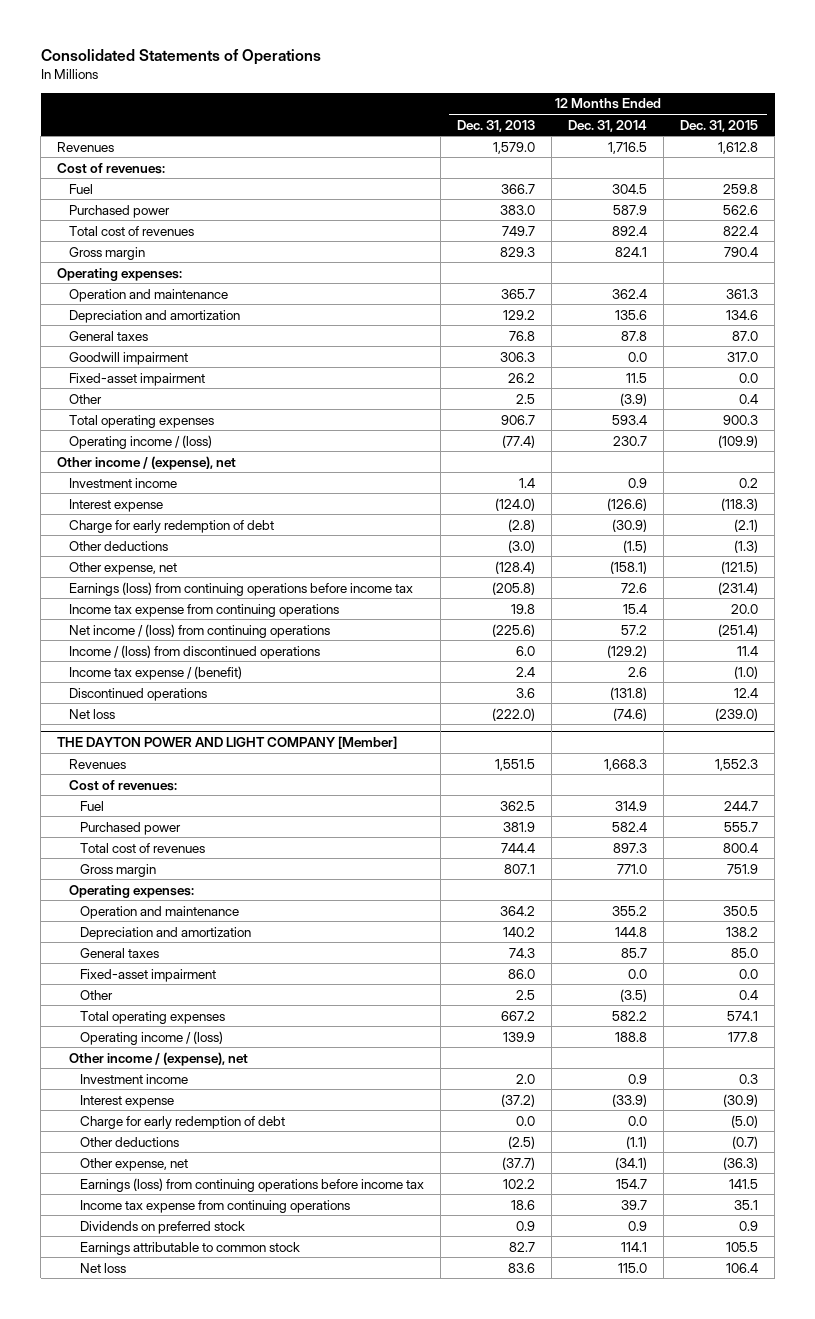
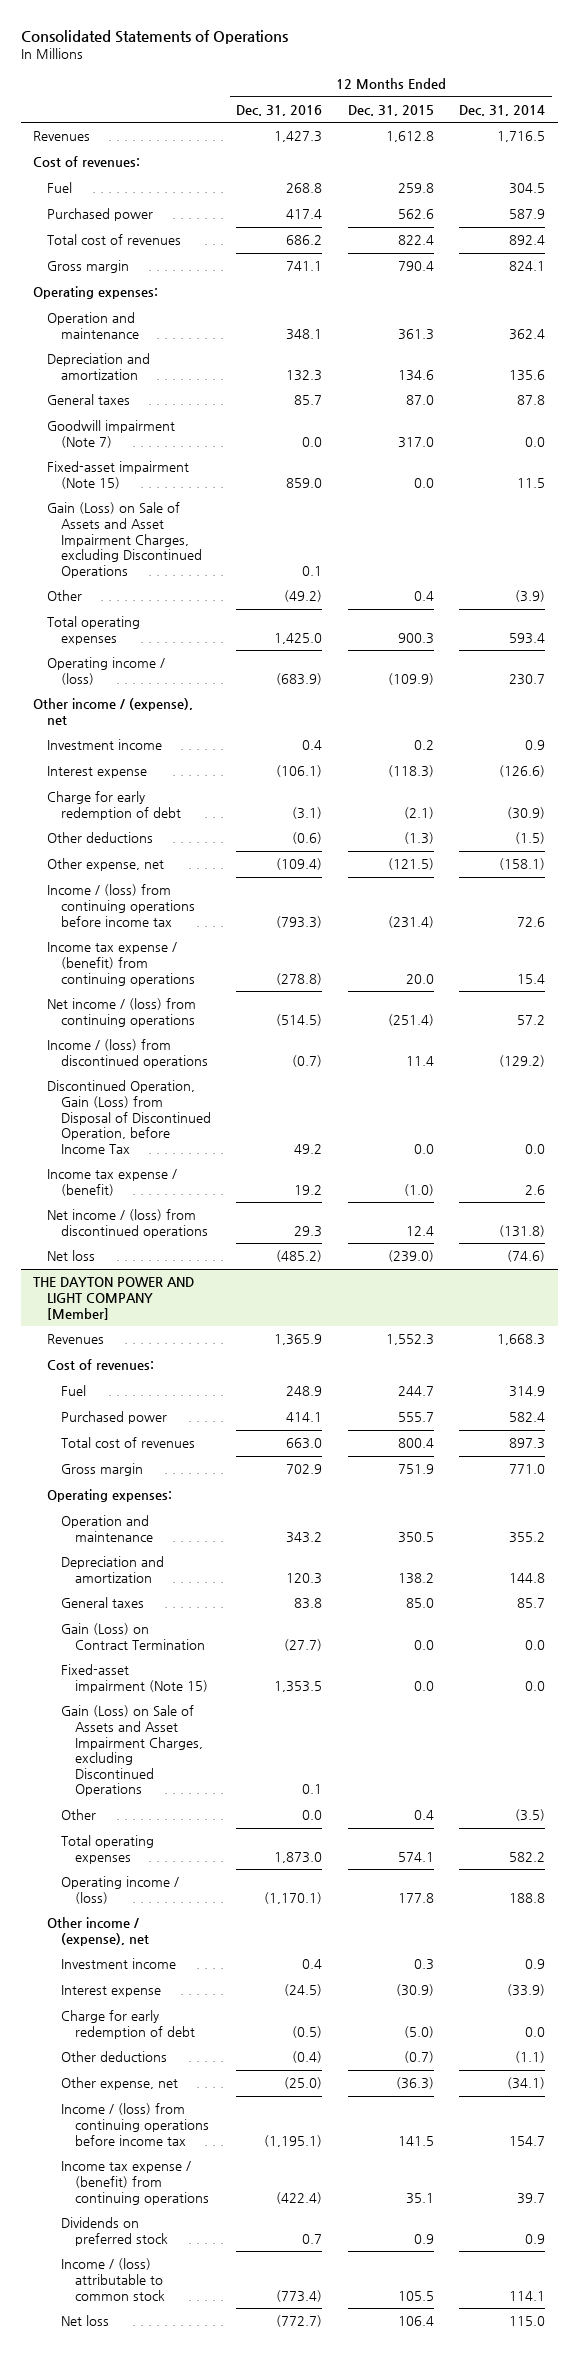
- | 12 Months Ended Dec. 31, 2013 | 12 Months Ended Dec. 31, 2014 | 12 Months Ended Dec. 31, 2015
+ | 12 Months Ended Dec. 31, 2016 | 12 Months Ended Dec. 31, 2015 | 12 Months Ended Dec. 31, 2014
- Goodwill impairment | 306.3 | 0.0 | 317.0
- Fixed-asset impairment | 26.2 | 11.5 | 0.0
+ Goodwill impairment (Note 7) | 0.0 | 317.0 | 0.0
+ Fixed-asset impairment (Note 15) | 859.0 | 0.0 | 11.5
+ Gain (Loss) on Sale of Assets and Asset Impairment Charges, excluding Discontinued Operations | 0.1 | |
- Earnings (loss) from continuing operations before income tax | (205.8) | 72.6 | (231.4)
- Income tax expense from continuing operations | 19.8 | 15.4 | 20.0
+ Income / (loss) from continuing operations before income tax | (793.3) | (231.4) | 72.6
+ Income tax expense / (benefit) from continuing operations | (278.8) | 20.0 | 15.4
+ Discontinued Operation, Gain (Loss) from Disposal of Discontinued Operation, before Income Tax | 49.2 | 0.0 | 0.0
- Discontinued operations | 3.6 | (131.8) | 12.4
+ Net income / (loss) from discontinued operations | 29.3 | 12.4 | (131.8)
@ THE DAYTON POWER AND LIGHT COMPANY [Member]
- Fixed-asset impairment | 86.0 | 0.0 | 0.0
+ Gain (Loss) on Contract Termination | (27.7) | 0.0 | 0.0
+ Fixed-asset impairment (Note 15) | 1,353.5 | 0.0 | 0.0
+ Gain (Loss) on Sale of Assets and Asset Impairment Charges, excluding Discontinued Operations | 0.1 | |
- Earnings (loss) from continuing operations before income tax | 102.2 | 154.7 | 141.5
- Income tax expense from continuing operations | 18.6 | 39.7 | 35.1
+ Income / (loss) from continuing operations before income tax | (1,195.1) | 141.5 | 154.7
+ Income tax expense / (benefit) from continuing operations | (422.4) | 35.1 | 39.7
- Earnings attributable to common stock | 82.7 | 114.1 | 105.5
+ Income / (loss) attributable to common stock | (773.4) | 105.5 | 114.1

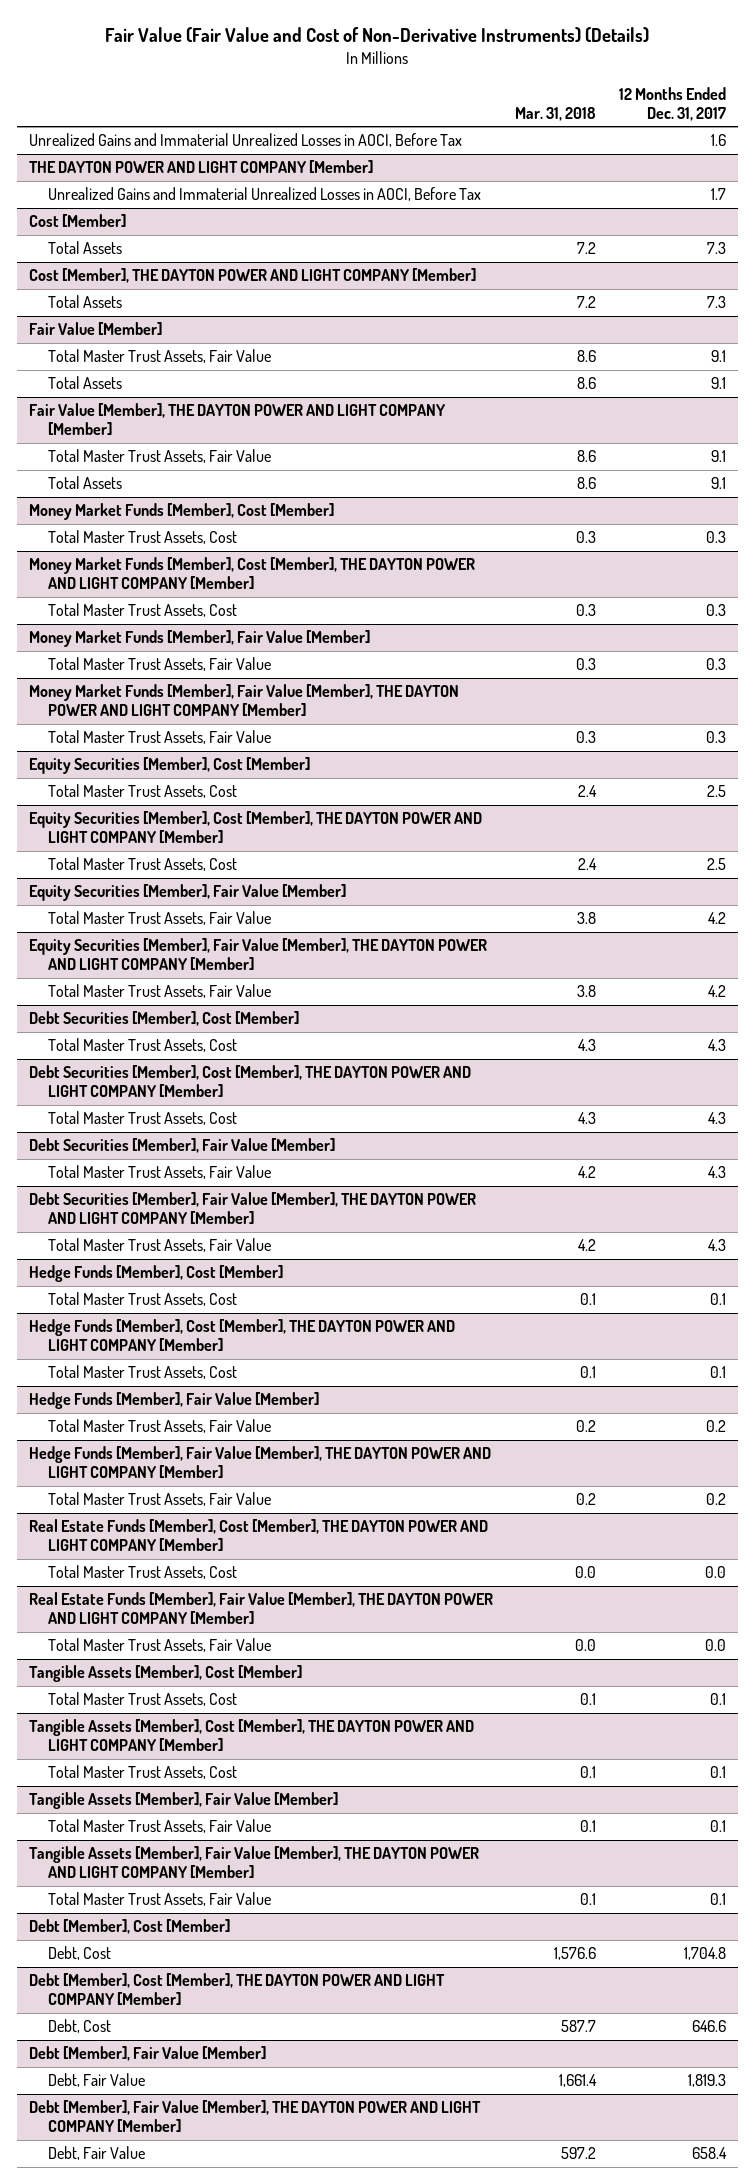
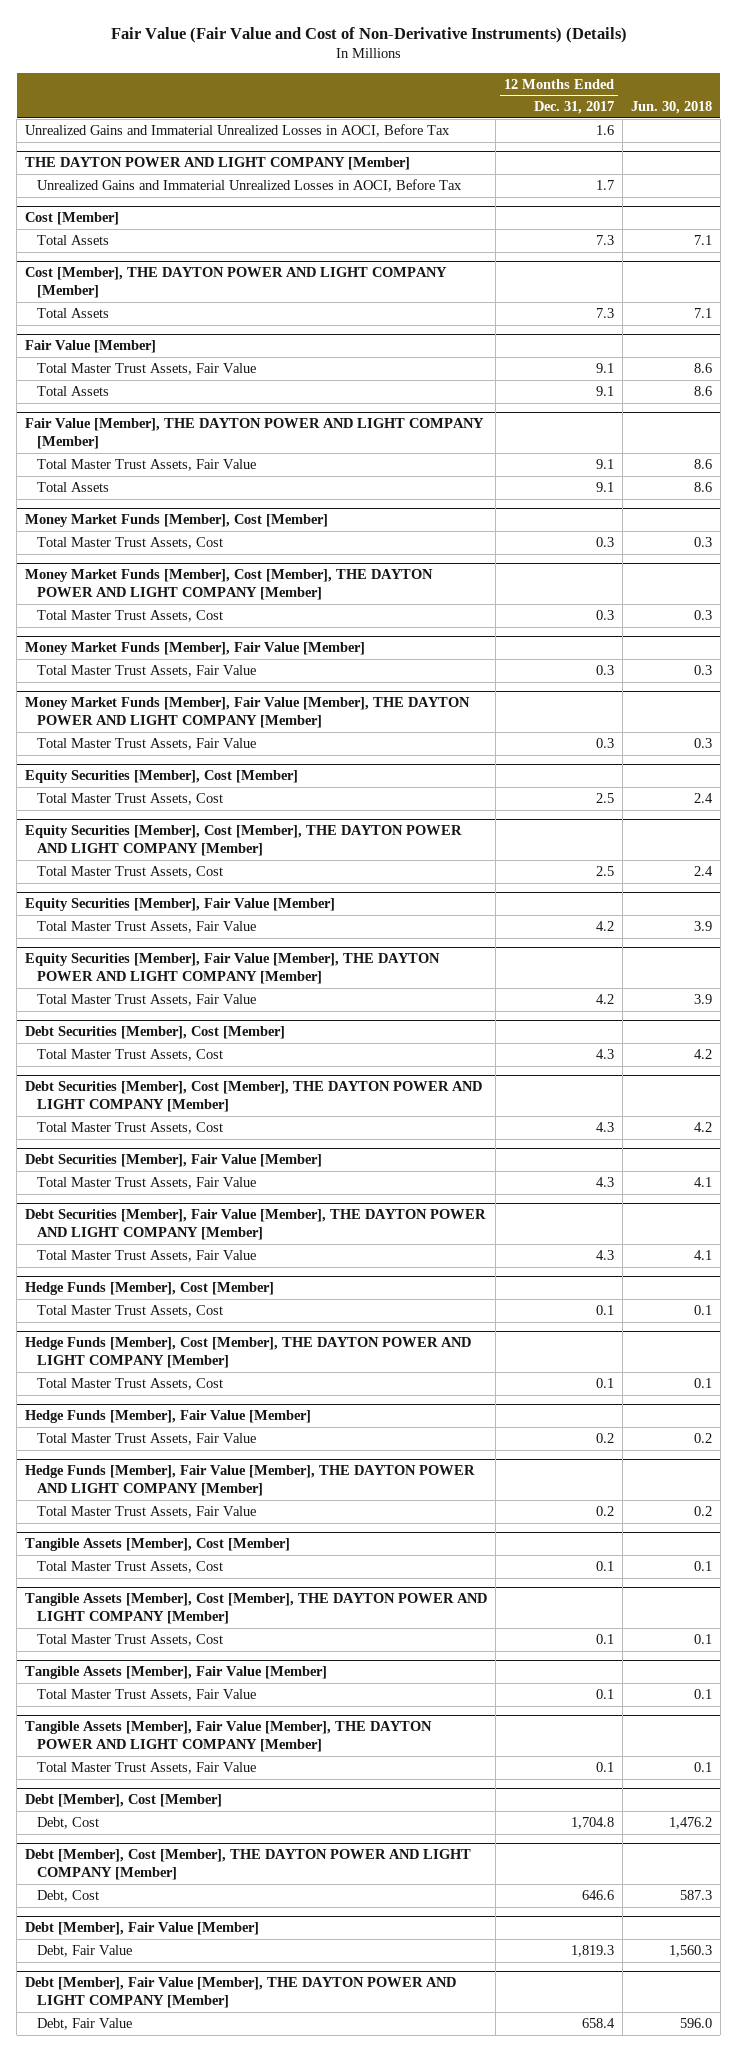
- | Mar. 31, 2018 | 12 Months Ended Dec. 31, 2017
+ | 12 Months Ended Dec. 31, 2017 | Jun. 30, 2018
- Real Estate Funds [Member], Cost [Member], THE DAYTON POWER AND LIGHT COMPANY [Member]
- Total Master Trust Assets, Cost | 0.0 | 0.0
- Real Estate Funds [Member], Fair Value [Member], THE DAYTON POWER AND LIGHT COMPANY [Member]
- Total Master Trust Assets, Fair Value | 0.0 | 0.0

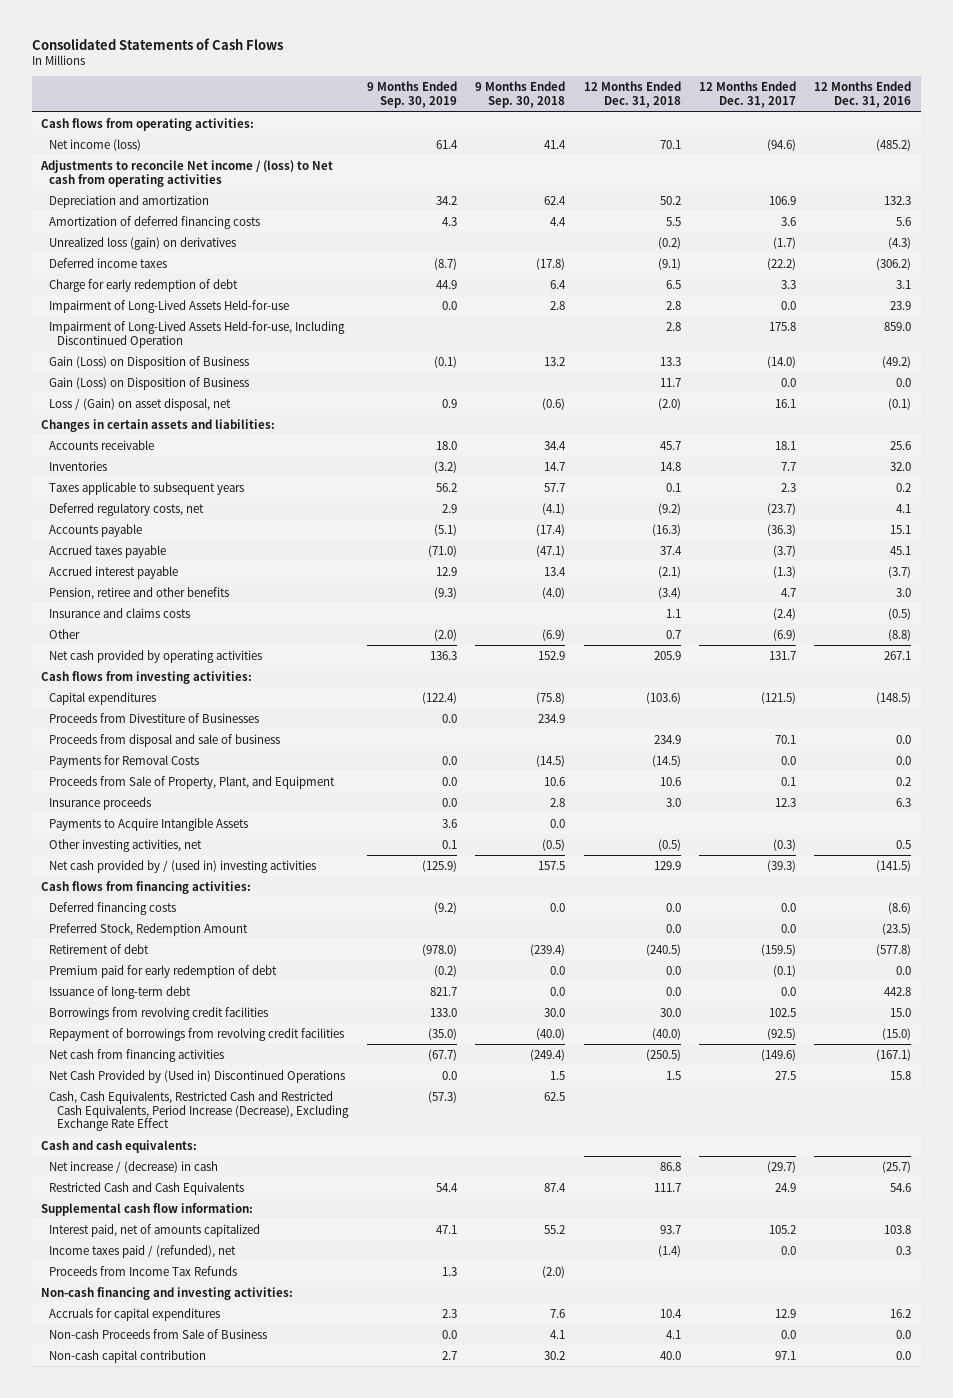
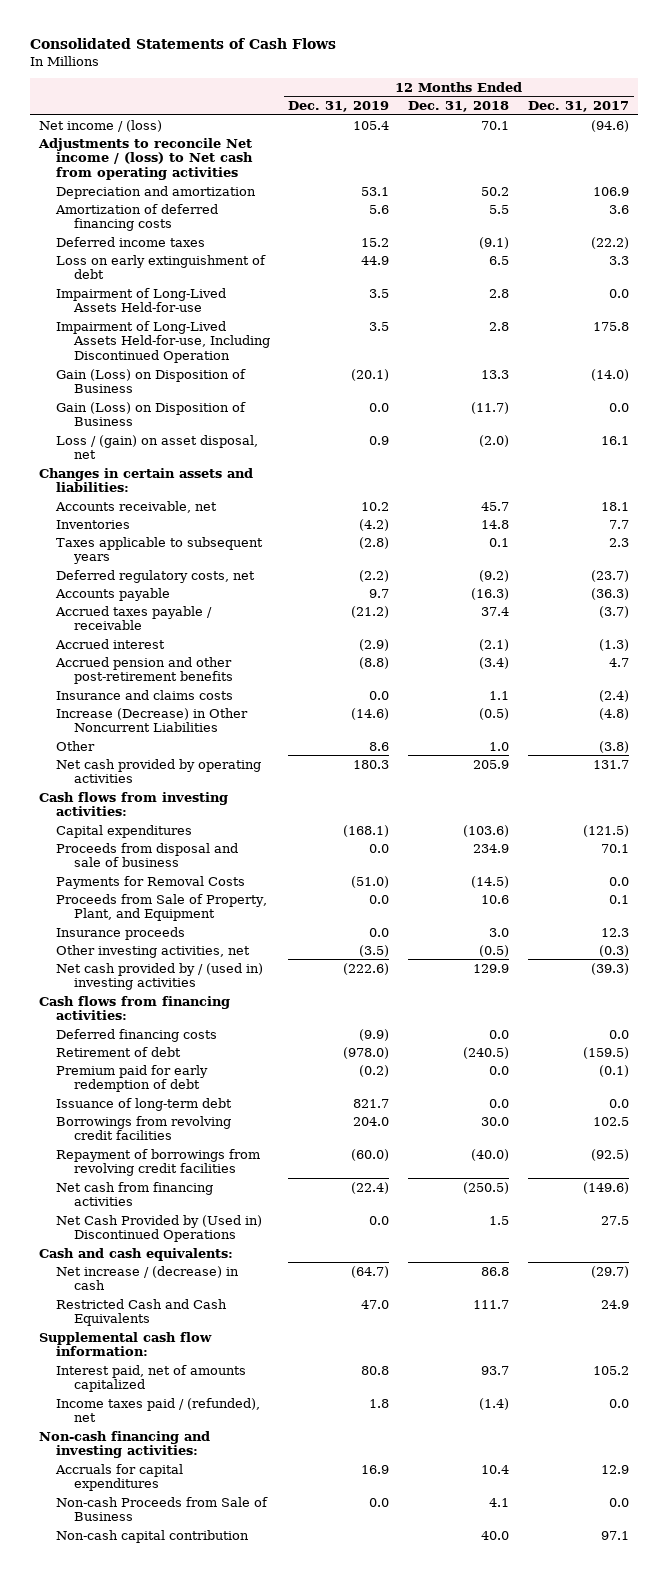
- | 9 Months Ended Sep. 30, 2019 | 9 Months Ended Sep. 30, 2018 | 12 Months Ended Dec. 31, 2018 | 12 Months Ended Dec. 31, 2017 | 12 Months Ended Dec. 31, 2016
+ | 12 Months Ended Dec. 31, 2019 | 12 Months Ended Dec. 31, 2018 | 12 Months Ended Dec. 31, 2017
- Cash flows from operating activities:
- Net income (loss) | 61.4 | 41.4 | 70.1 | (94.6) | (485.2)
+ Net income / (loss) | 105.4 | 70.1 | (94.6)
- Unrealized loss (gain) on derivatives | | | (0.2) | (1.7) | (4.3)
- Charge for early redemption of debt | 44.9 | 6.4 | 6.5 | 3.3 | 3.1
+ Loss on early extinguishment of debt | 44.9 | 6.5 | 3.3
- Gain (Loss) on Disposition of Business | | | 11.7 | 0.0 | 0.0
- Loss / (Gain) on asset disposal, net | 0.9 | (0.6) | (2.0) | 16.1 | (0.1)
+ Gain (Loss) on Disposition of Business | 0.0 | (11.7) | 0.0
+ Loss / (gain) on asset disposal, net | 0.9 | (2.0) | 16.1
- Accounts receivable | 18.0 | 34.4 | 45.7 | 18.1 | 25.6
+ Accounts receivable, net | 10.2 | 45.7 | 18.1
- Accrued taxes payable | (71.0) | (47.1) | 37.4 | (3.7) | 45.1
- Accrued interest payable | 12.9 | 13.4 | (2.1) | (1.3) | (3.7)
- Pension, retiree and other benefits | (9.3) | (4.0) | (3.4) | 4.7 | 3.0
+ Accrued taxes payable / receivable | (21.2) | 37.4 | (3.7)
+ Accrued interest | (2.9) | (2.1) | (1.3)
+ Accrued pension and other post-retirement benefits | (8.8) | (3.4) | 4.7
- Other | (2.0) | (6.9) | 0.7 | (6.9) | (8.8)
+ Increase (Decrease) in Other Noncurrent Liabilities | (14.6) | (0.5) | (4.8)
+ Other | 8.6 | 1.0 | (3.8)
- Proceeds from Divestiture of Businesses | 0.0 | 234.9 | | |
- Payments to Acquire Intangible Assets | 3.6 | 0.0 | | |
- Preferred Stock, Redemption Amount | | | 0.0 | 0.0 | (23.5)
- Cash, Cash Equivalents, Restricted Cash and Restricted Cash Equivalents, Period Increase (Decrease), Excluding Exchange Rate Effect | (57.3) | 62.5 | | |
- Proceeds from Income Tax Refunds | 1.3 | (2.0) | | |

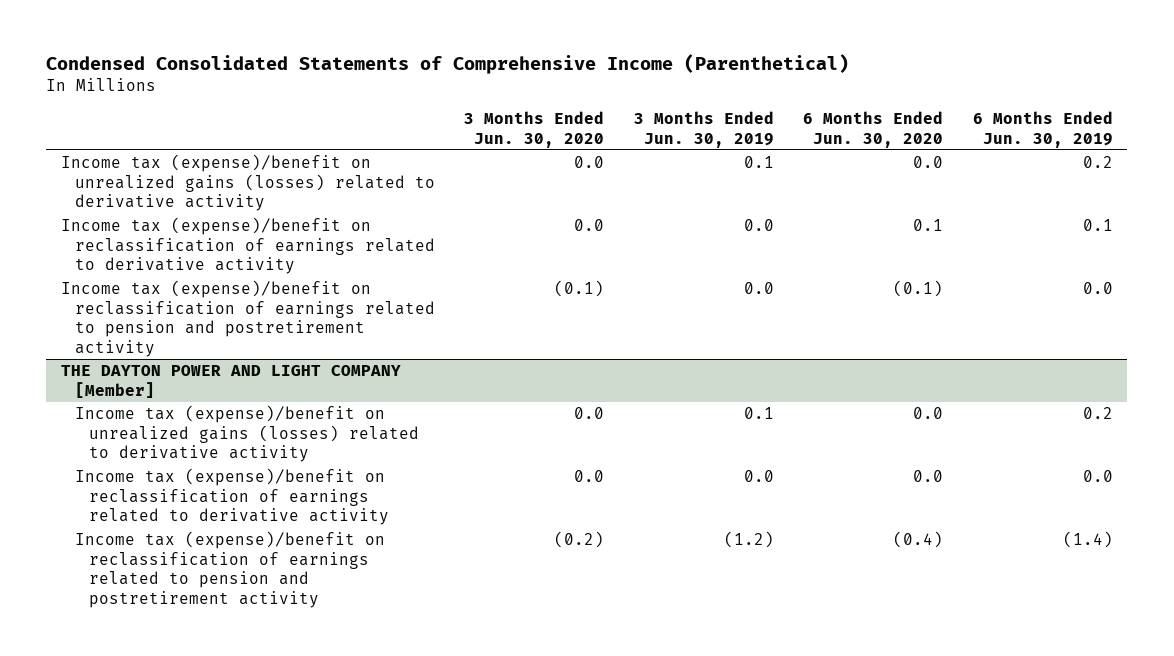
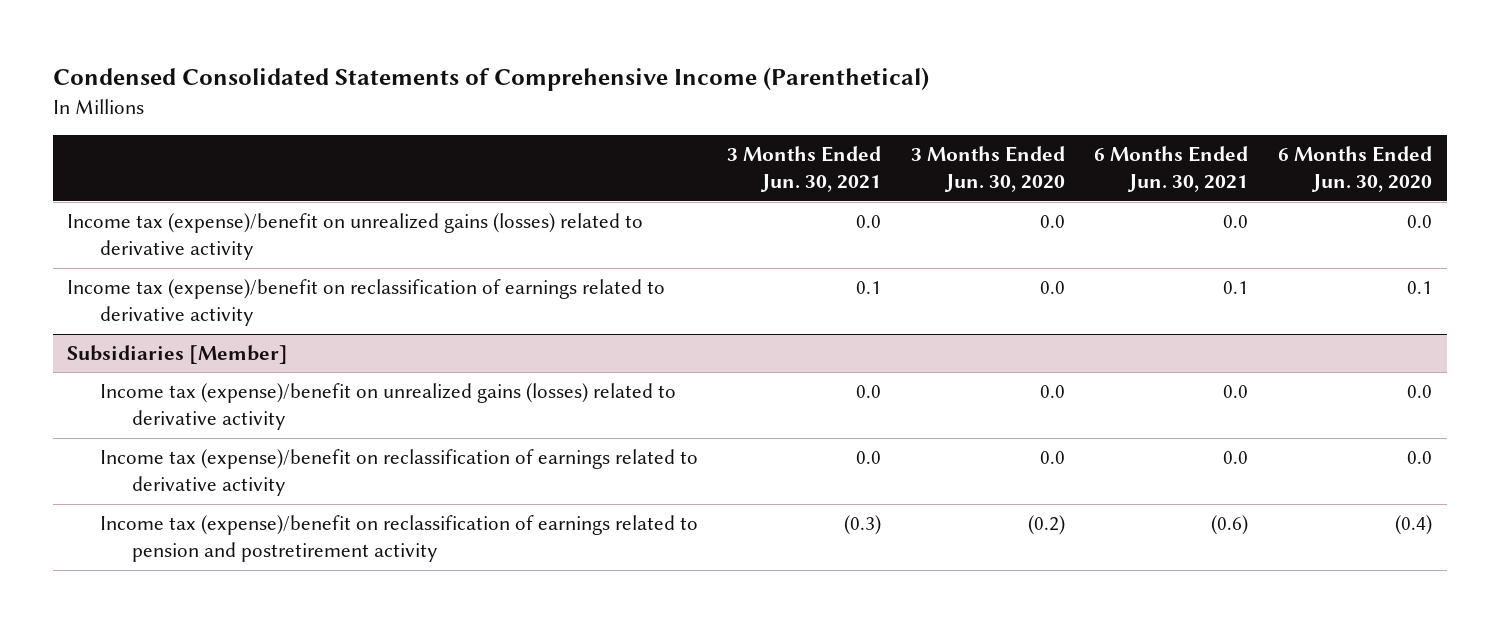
- | 3 Months Ended Jun. 30, 2020 | 3 Months Ended Jun. 30, 2019 | 6 Months Ended Jun. 30, 2020 | 6 Months Ended Jun. 30, 2019
+ | 3 Months Ended Jun. 30, 2021 | 3 Months Ended Jun. 30, 2020 | 6 Months Ended Jun. 30, 2021 | 6 Months Ended Jun. 30, 2020
- Income tax (expense)/benefit on reclassification of earnings related to pension and postretirement activity | (0.1) | 0.0 | (0.1) | 0.0
- THE DAYTON POWER AND LIGHT COMPANY [Member]
+ Subsidiaries [Member]

